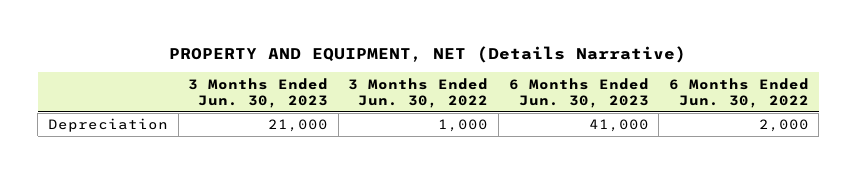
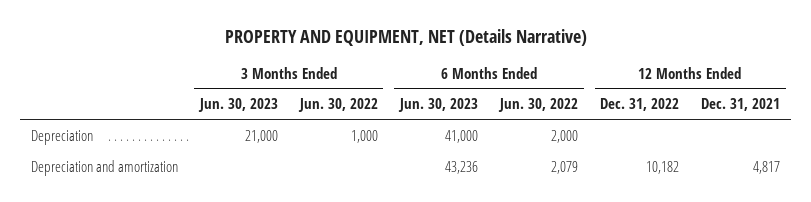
- | 3 Months Ended Jun. 30, 2023 | 3 Months Ended Jun. 30, 2022 | 6 Months Ended Jun. 30, 2023 | 6 Months Ended Jun. 30, 2022
+ | 3 Months Ended Jun. 30, 2023 | 3 Months Ended Jun. 30, 2022 | 6 Months Ended Jun. 30, 2023 | 6 Months Ended Jun. 30, 2022 | 12 Months Ended Dec. 31, 2022 | 12 Months Ended Dec. 31, 2021
+ Depreciation and amortization | | | 43,236 | 2,079 | 10,182 | 4,817

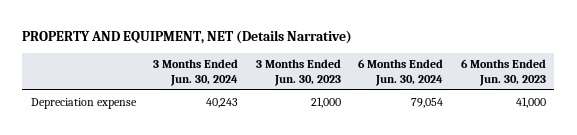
- | 3 Months Ended Jun. 30, 2023 | 3 Months Ended Jun. 30, 2022 | 6 Months Ended Jun. 30, 2023 | 6 Months Ended Jun. 30, 2022 | 12 Months Ended Dec. 31, 2022 | 12 Months Ended Dec. 31, 2021
+ | 3 Months Ended Jun. 30, 2024 | 3 Months Ended Jun. 30, 2023 | 6 Months Ended Jun. 30, 2024 | 6 Months Ended Jun. 30, 2023
- Depreciation | 21,000 | 1,000 | 41,000 | 2,000 | |
- Depreciation and amortization | | | 43,236 | 2,079 | 10,182 | 4,817
+ Depreciation expense | 40,243 | 21,000 | 79,054 | 41,000

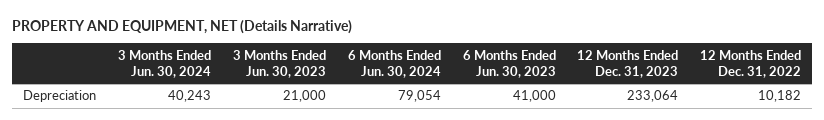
- | 3 Months Ended Jun. 30, 2024 | 3 Months Ended Jun. 30, 2023 | 6 Months Ended Jun. 30, 2024 | 6 Months Ended Jun. 30, 2023
+ | 3 Months Ended Jun. 30, 2024 | 3 Months Ended Jun. 30, 2023 | 6 Months Ended Jun. 30, 2024 | 6 Months Ended Jun. 30, 2023 | 12 Months Ended Dec. 31, 2023 | 12 Months Ended Dec. 31, 2022
- Depreciation expense | 40,243 | 21,000 | 79,054 | 41,000
+ Depreciation | 40,243 | 21,000 | 79,054 | 41,000 | 233,064 | 10,182

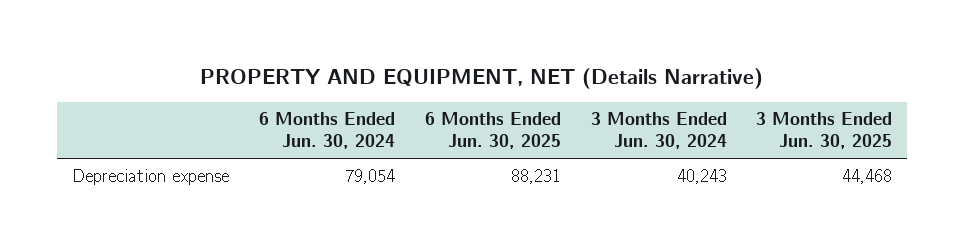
- | 3 Months Ended Jun. 30, 2024 | 3 Months Ended Jun. 30, 2023 | 6 Months Ended Jun. 30, 2024 | 6 Months Ended Jun. 30, 2023 | 12 Months Ended Dec. 31, 2023 | 12 Months Ended Dec. 31, 2022
+ | 6 Months Ended Jun. 30, 2024 | 6 Months Ended Jun. 30, 2025 | 3 Months Ended Jun. 30, 2024 | 3 Months Ended Jun. 30, 2025
- Depreciation | 40,243 | 21,000 | 79,054 | 41,000 | 233,064 | 10,182
+ Depreciation expense | 79,054 | 88,231 | 40,243 | 44,468

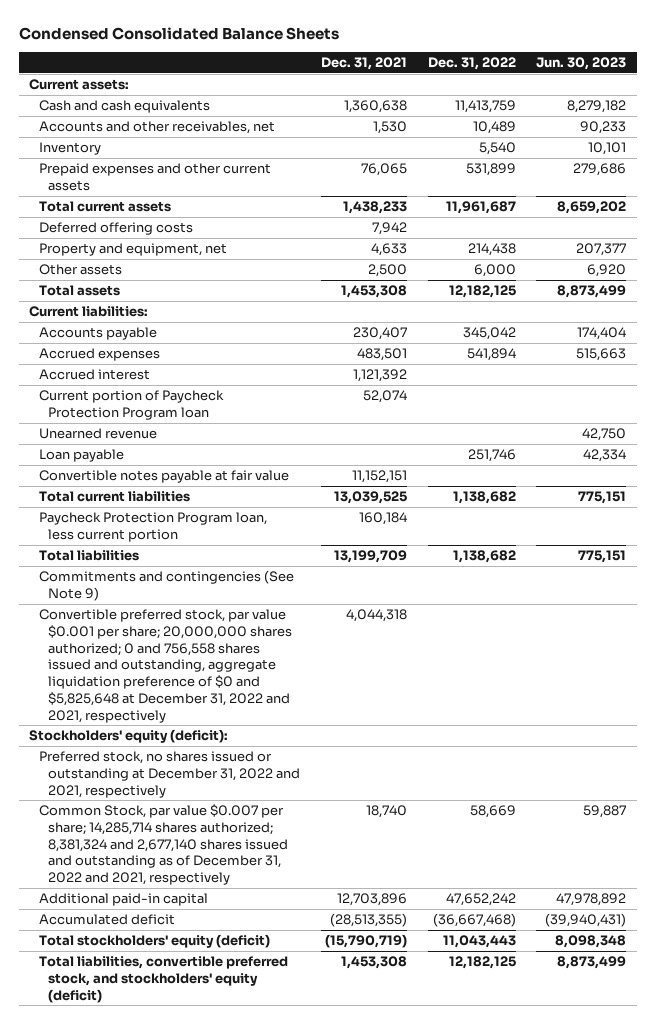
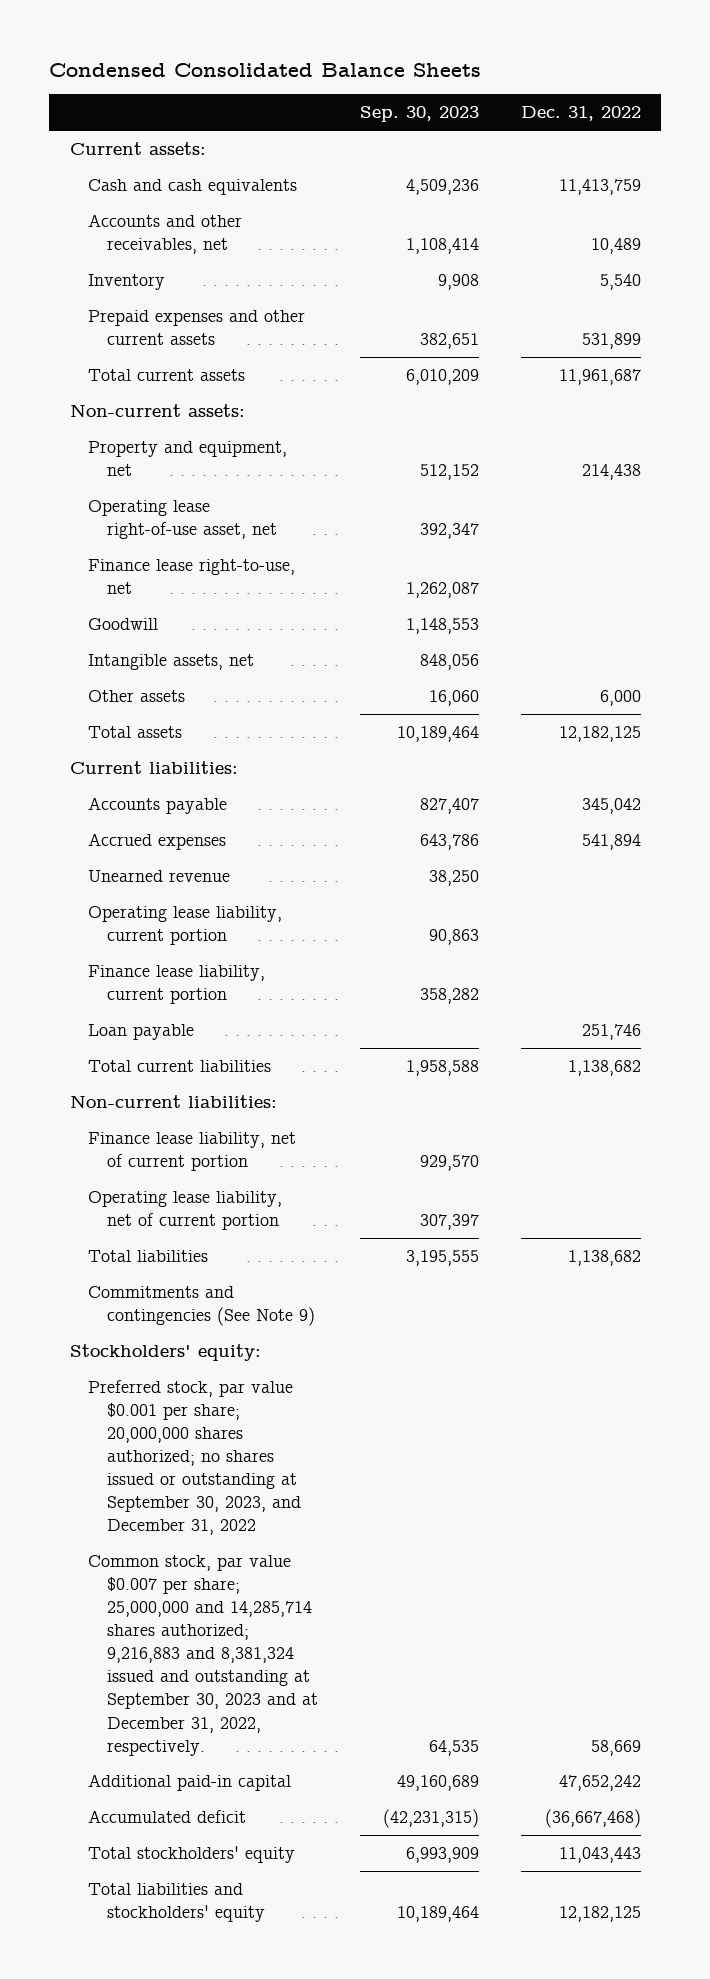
- | Dec. 31, 2021 | Dec. 31, 2022 | Jun. 30, 2023
+ | Sep. 30, 2023 | Dec. 31, 2022
- Deferred offering costs | 7,942 | |
+ Non-current assets:
+ Operating lease right-of-use asset, net | 392,347 |
+ Finance lease right-to-use, net | 1,262,087 |
+ Goodwill | 1,148,553 |
+ Intangible assets, net | 848,056 |
- Accrued interest | 1,121,392 | |
- Current portion of Paycheck Protection Program loan | 52,074 | |
+ Operating lease liability, current portion | 90,863 |
+ Finance lease liability, current portion | 358,282 |
- Convertible notes payable at fair value | 11,152,151 | |
- Paycheck Protection Program loan, less current portion | 160,184 | |
+ Non-current liabilities:
+ Finance lease liability, net of current portion | 929,570 |
+ Operating lease liability, net of current portion | 307,397 |
- Convertible preferred stock, par value $0.001 per share; 20,000,000 shares authorized; 0 and 756,558 shares issued and outstanding, aggregate liquidation preference of $0 and $5,825,648 at December 31, 2022 and 2021, respectively | 4,044,318 | |
- Stockholders' equity (deficit):
- Preferred stock, no shares issued or outstanding at December 31, 2022 and 2021, respectively
- Common Stock, par value $0.007 per share; 14,285,714 shares authorized; 8,381,324 and 2,677,140 shares issued and outstanding as of December 31, 2022 and 2021, respectively | 18,740 | 58,669 | 59,887
+ Stockholders' equity:
+ Preferred stock, par value $0.001 per share; 20,000,000 shares authorized; no shares issued or outstanding at September 30, 2023, and December 31, 2022
+ Common stock, par value $0.007 per share; 25,000,000 and 14,285,714 shares authorized; 9,216,883 and 8,381,324 issued and outstanding at September 30, 2023 and at December 31, 2022, respectively. | 64,535 | 58,669
- Total stockholders' equity (deficit) | (15,790,719) | 11,043,443 | 8,098,348
- Total liabilities, convertible preferred stock, and stockholders' equity (deficit) | 1,453,308 | 12,182,125 | 8,873,499
+ Total stockholders' equity | 6,993,909 | 11,043,443
+ Total liabilities and stockholders' equity | 10,189,464 | 12,182,125

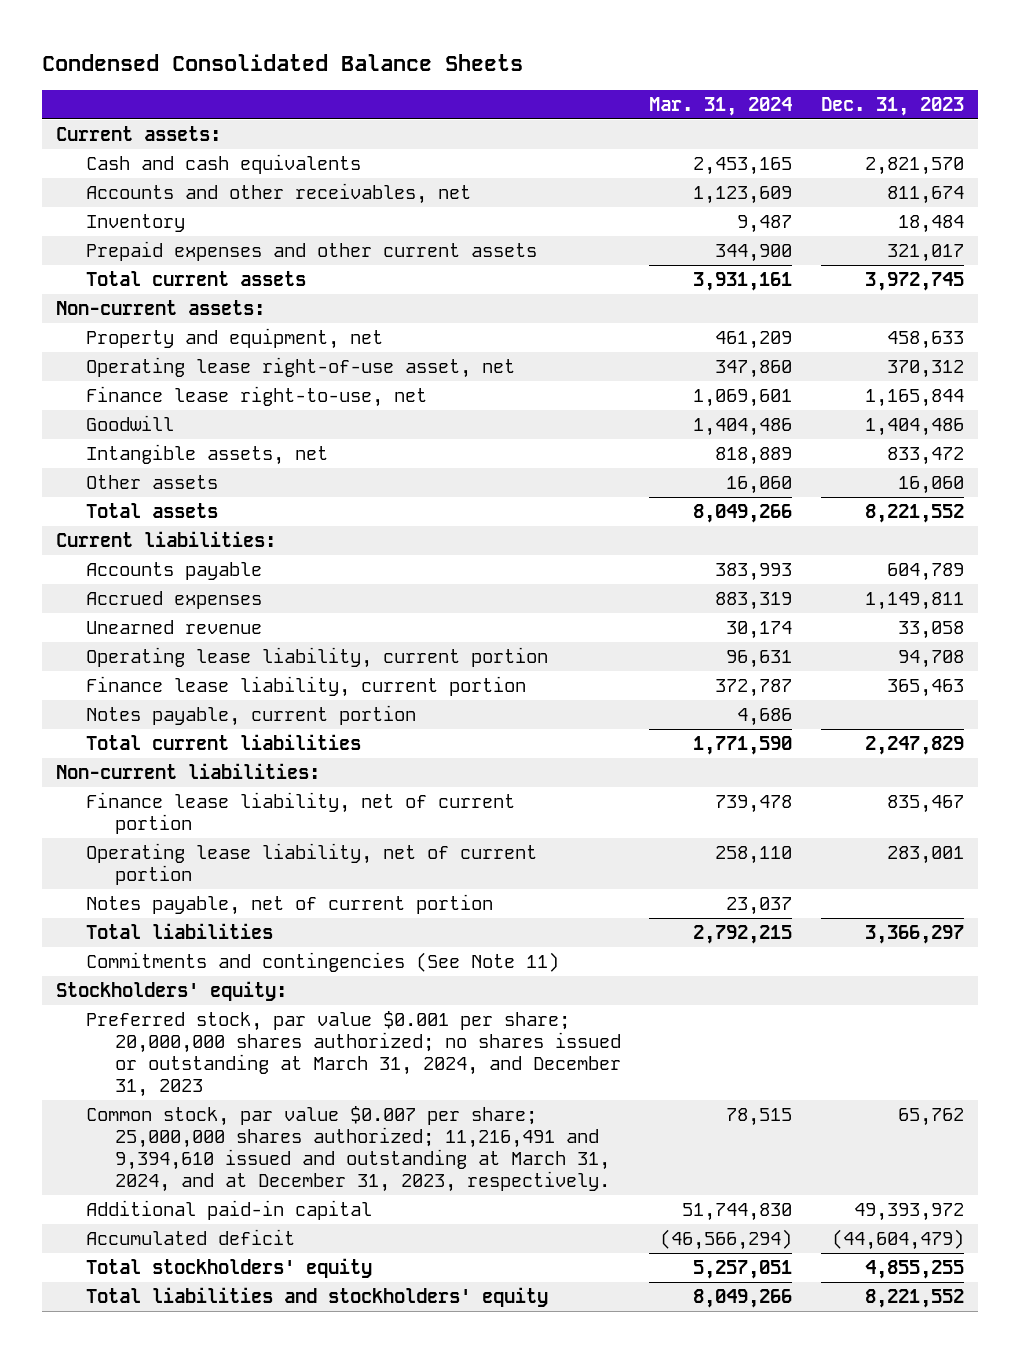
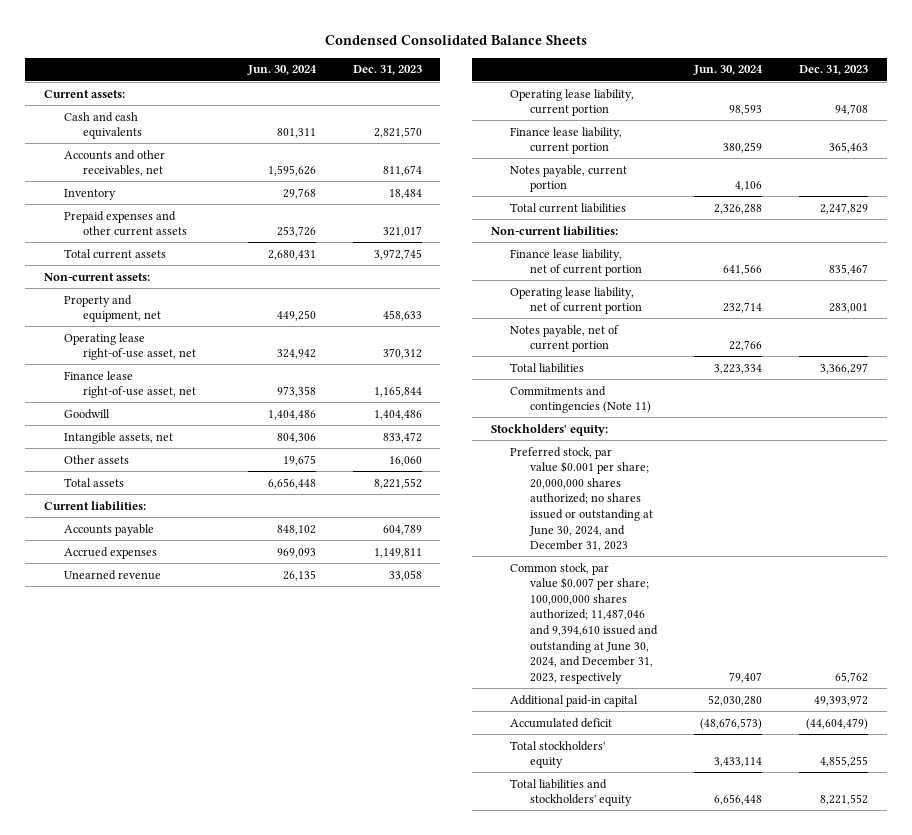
- | Mar. 31, 2024 | Dec. 31, 2023
+ | Jun. 30, 2024 | Dec. 31, 2023
- Finance lease right-to-use, net | 1,069,601 | 1,165,844
+ Finance lease right-of-use asset, net | 973,358 | 1,165,844
- Commitments and contingencies (See Note 11)
+ Commitments and contingencies (Note 11)
- Preferred stock, par value $0.001 per share; 20,000,000 shares authorized; no shares issued or outstanding at March 31, 2024, and December 31, 2023
- Common stock, par value $0.007 per share; 25,000,000 shares authorized; 11,216,491 and 9,394,610 issued and outstanding at March 31, 2024, and at December 31, 2023, respectively. | 78,515 | 65,762
+ Preferred stock, par value $0.001 per share; 20,000,000 shares authorized; no shares issued or outstanding at June 30, 2024, and December 31, 2023
+ Common stock, par value $0.007 per share; 100,000,000 shares authorized; 11,487,046 and 9,394,610 issued and outstanding at June 30, 2024, and December 31, 2023, respectively | 79,407 | 65,762

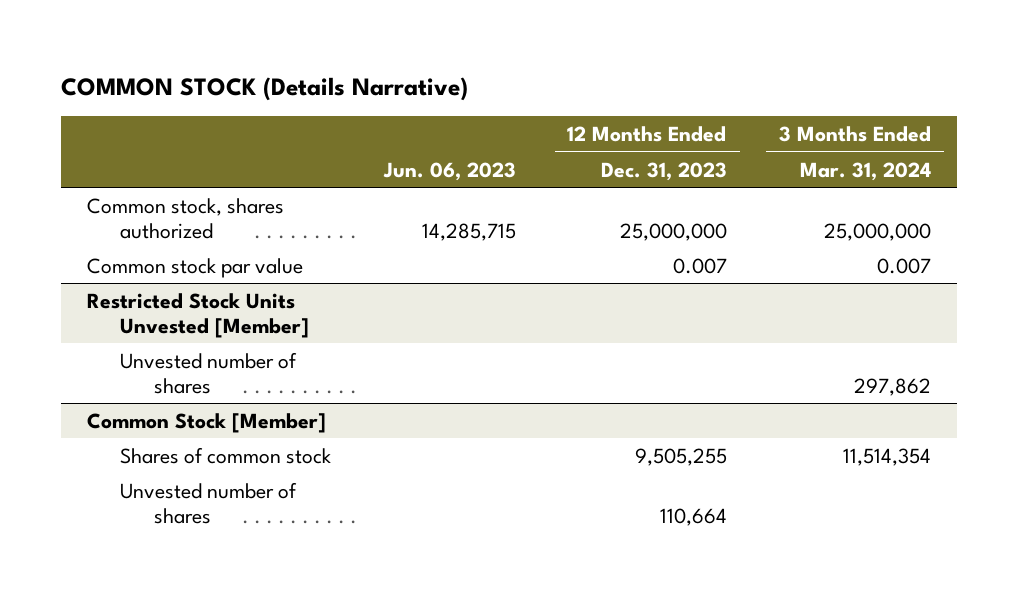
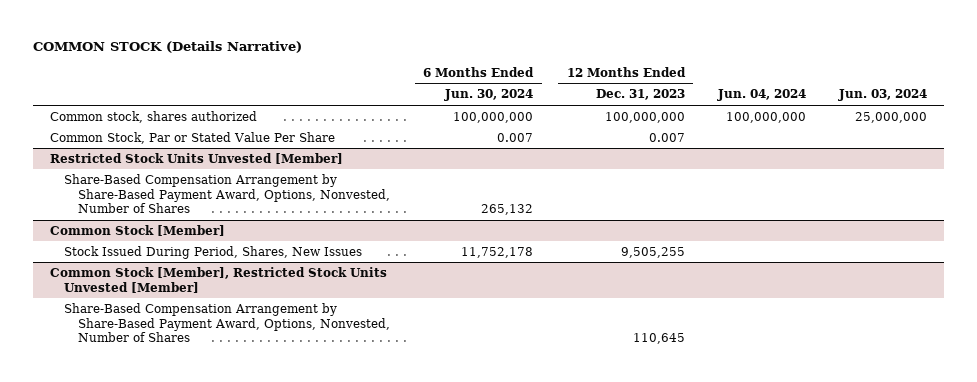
- | Jun. 06, 2023 | 12 Months Ended Dec. 31, 2023 | 3 Months Ended Mar. 31, 2024
+ | 6 Months Ended Jun. 30, 2024 | 12 Months Ended Dec. 31, 2023 | Jun. 04, 2024 | Jun. 03, 2024
- Common stock, shares authorized | 14,285,715 | 25,000,000 | 25,000,000
- Common stock par value | | 0.007 | 0.007
+ Common stock, shares authorized | 100,000,000 | 100,000,000 | 100,000,000 | 25,000,000
+ Common Stock, Par or Stated Value Per Share | 0.007 | 0.007 | |
@ Restricted Stock Units Unvested [Member]
- Unvested number of shares | | | 297,862
+ Share-Based Compensation Arrangement by Share-Based Payment Award, Options, Nonvested, Number of Shares | 265,132 | | |
@ Common Stock [Member]
- Shares of common stock | | 9,505,255 | 11,514,354
- Unvested number of shares | | 110,664 |
+ Stock Issued During Period, Shares, New Issues | 11,752,178 | 9,505,255 | |
+ Common Stock [Member], Restricted Stock Units Unvested [Member]
+ Share-Based Compensation Arrangement by Share-Based Payment Award, Options, Nonvested, Number of Shares | | 110,645 | |

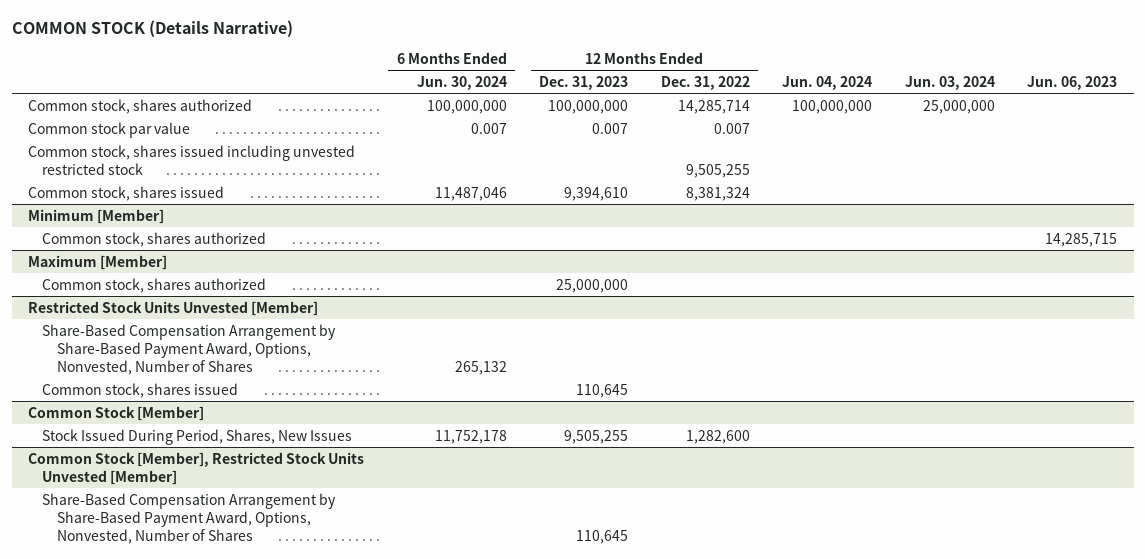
- | 6 Months Ended Jun. 30, 2024 | 12 Months Ended Dec. 31, 2023 | Jun. 04, 2024 | Jun. 03, 2024
+ | 6 Months Ended Jun. 30, 2024 | 12 Months Ended Dec. 31, 2023 | 12 Months Ended Dec. 31, 2022 | Jun. 04, 2024 | Jun. 03, 2024 | Jun. 06, 2023
- Common Stock, Par or Stated Value Per Share | 0.007 | 0.007 | |
+ Common stock par value | 0.007 | 0.007 | 0.007 | | |
+ Common stock, shares issued including unvested restricted stock | | | 9,505,255 | | |
+ Common stock, shares issued | 11,487,046 | 9,394,610 | 8,381,324 | | |
+ Minimum [Member]
+ Common stock, shares authorized | | | | | | 14,285,715
+ Maximum [Member]
+ Common stock, shares authorized | | 25,000,000 | | | |
@ Restricted Stock Units Unvested [Member]
+ Common stock, shares issued | | 110,645 | | | |

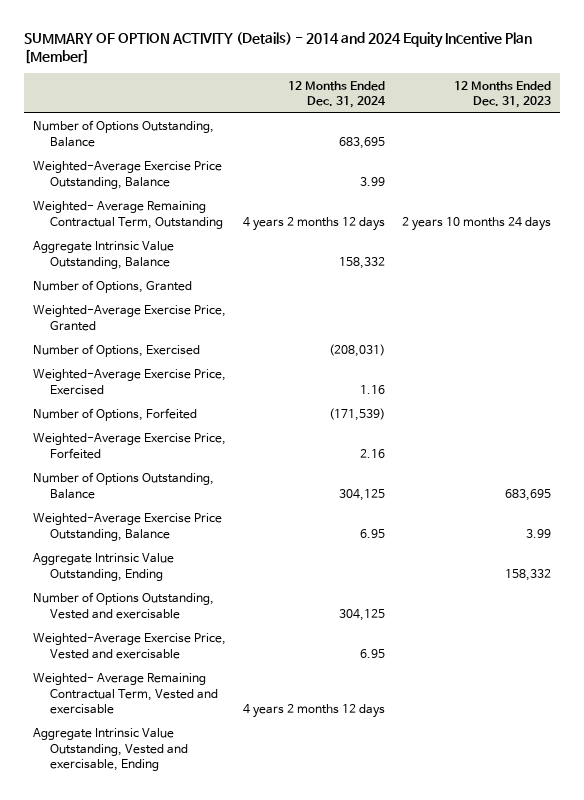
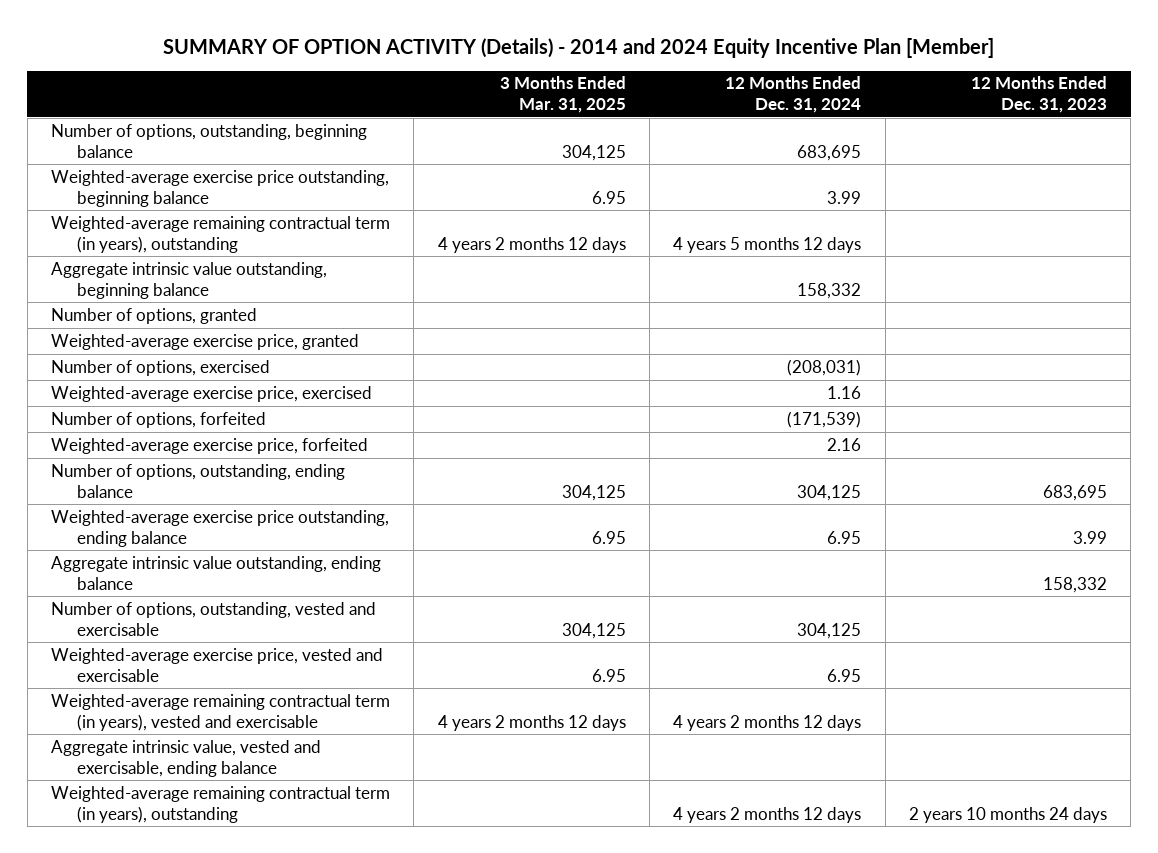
- | 12 Months Ended Dec. 31, 2024 | 12 Months Ended Dec. 31, 2023
+ | 3 Months Ended Mar. 31, 2025 | 12 Months Ended Dec. 31, 2024 | 12 Months Ended Dec. 31, 2023
- Number of Options Outstanding, Balance | 683,695 |
- Weighted-Average Exercise Price Outstanding, Balance | 3.99 |
- Weighted- Average Remaining Contractual Term, Outstanding | 4 years 2 months 12 days | 2 years 10 months 24 days
- Aggregate Intrinsic Value Outstanding, Balance | 158,332 |
- Number of Options, Granted
- Weighted-Average Exercise Price, Granted
- Number of Options, Exercised | (208,031) |
- Weighted-Average Exercise Price, Exercised | 1.16 |
- Number of Options, Forfeited | (171,539) |
- Weighted-Average Exercise Price, Forfeited | 2.16 |
- Number of Options Outstanding, Balance | 304,125 | 683,695
- Weighted-Average Exercise Price Outstanding, Balance | 6.95 | 3.99
- Aggregate Intrinsic Value Outstanding, Ending | | 158,332
- Number of Options Outstanding, Vested and exercisable | 304,125 |
- Weighted-Average Exercise Price, Vested and exercisable | 6.95 |
- Weighted- Average Remaining Contractual Term, Vested and exercisable | 4 years 2 months 12 days |
- Aggregate Intrinsic Value Outstanding, Vested and exercisable, Ending
+ Number of options, outstanding, beginning balance | 304,125 | 683,695 |
+ Weighted-average exercise price outstanding, beginning balance | 6.95 | 3.99 |
+ Weighted-average remaining contractual term (in years), outstanding | 4 years 2 months 12 days | 4 years 5 months 12 days |
+ Aggregate intrinsic value outstanding, beginning balance | | 158,332 |
+ Number of options, granted
+ Weighted-average exercise price, granted
+ Number of options, exercised | | (208,031) |
+ Weighted-average exercise price, exercised | | 1.16 |
+ Number of options, forfeited | | (171,539) |
+ Weighted-average exercise price, forfeited | | 2.16 |
+ Number of options, outstanding, ending balance | 304,125 | 304,125 | 683,695
+ Weighted-average exercise price outstanding, ending balance | 6.95 | 6.95 | 3.99
+ Aggregate intrinsic value outstanding, ending balance | | | 158,332
+ Number of options, outstanding, vested and exercisable | 304,125 | 304,125 |
+ Weighted-average exercise price, vested and exercisable | 6.95 | 6.95 |
+ Weighted-average remaining contractual term (in years), vested and exercisable | 4 years 2 months 12 days | 4 years 2 months 12 days |
+ Aggregate intrinsic value, vested and exercisable, ending balance
+ Weighted-average remaining contractual term (in years), outstanding | | 4 years 2 months 12 days | 2 years 10 months 24 days

